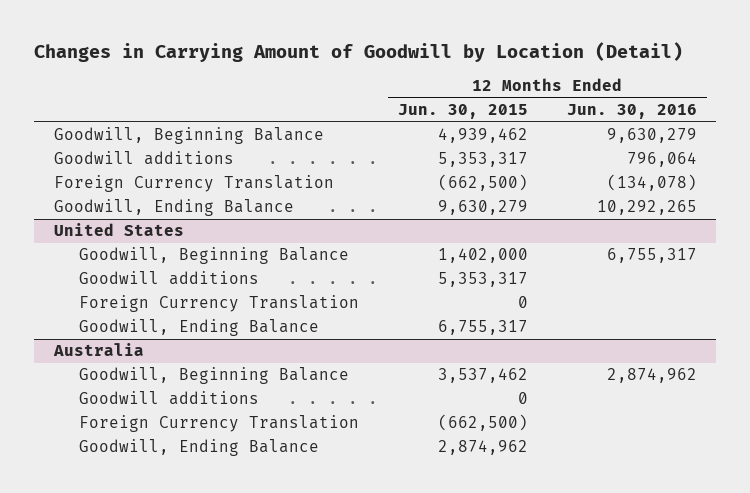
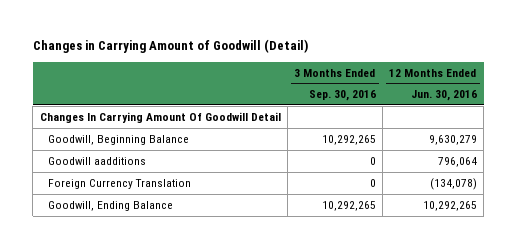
- Changes in Carrying Amount of Goodwill by Location (Detail)
+ Changes in Carrying Amount of Goodwill (Detail)
- | 12 Months Ended Jun. 30, 2015 | 12 Months Ended Jun. 30, 2016
+ | 3 Months Ended Sep. 30, 2016 | 12 Months Ended Jun. 30, 2016
+ Changes In Carrying Amount Of Goodwill Detail
- Goodwill additions | 5,353,317 | 796,064
+ Goodwill aadditions | 0 | 796,064
- United States
- Goodwill, Beginning Balance | 1,402,000 | 6,755,317
- Goodwill additions | 5,353,317 |
- Foreign Currency Translation | 0 |
- Goodwill, Ending Balance | 6,755,317 |
- Australia
- Goodwill, Beginning Balance | 3,537,462 | 2,874,962
- Goodwill additions | 0 |
- Foreign Currency Translation | (662,500) |
- Goodwill, Ending Balance | 2,874,962 |

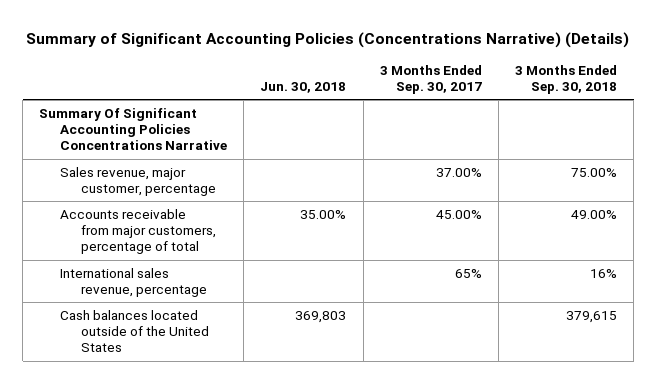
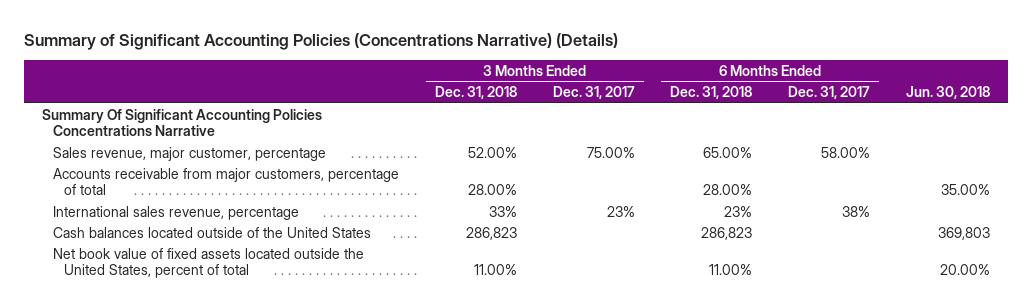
- | Jun. 30, 2018 | 3 Months Ended Sep. 30, 2017 | 3 Months Ended Sep. 30, 2018
+ | 3 Months Ended Dec. 31, 2018 | 3 Months Ended Dec. 31, 2017 | 6 Months Ended Dec. 31, 2018 | 6 Months Ended Dec. 31, 2017 | Jun. 30, 2018
+ Net book value of fixed assets located outside the United States, percent of total | 11.00% | | 11.00% | | 20.00%

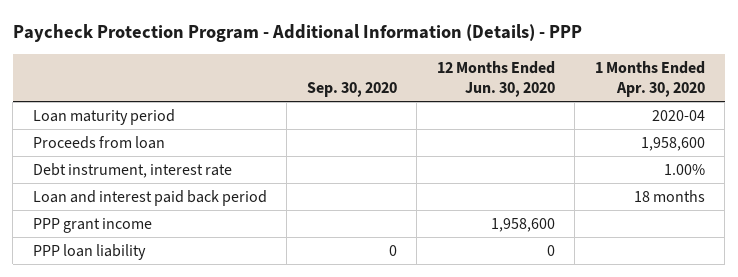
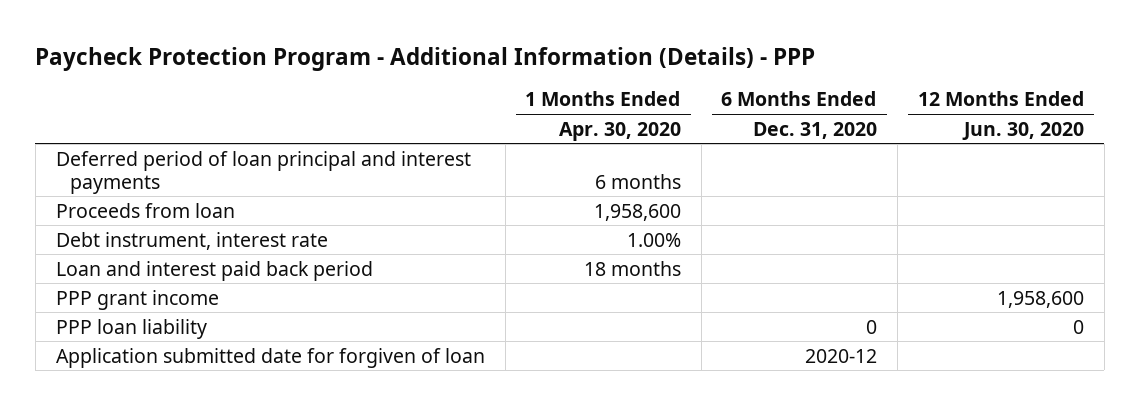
- | Sep. 30, 2020 | 12 Months Ended Jun. 30, 2020 | 1 Months Ended Apr. 30, 2020
+ | 1 Months Ended Apr. 30, 2020 | 6 Months Ended Dec. 31, 2020 | 12 Months Ended Jun. 30, 2020
- Loan maturity period | | | 2020-04
+ Deferred period of loan principal and interest payments | 6 months | |
+ Application submitted date for forgiven of loan | | 2020-12 |

